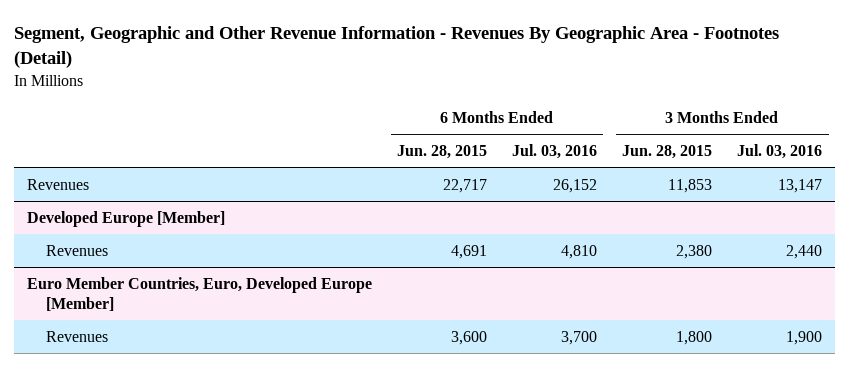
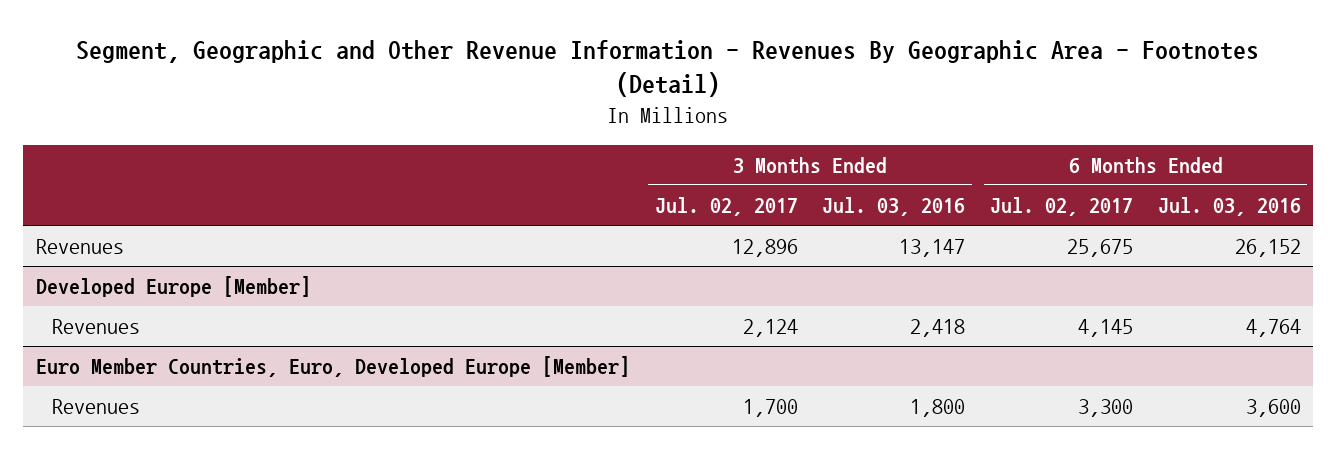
- | 6 Months Ended Jun. 28, 2015 | 6 Months Ended Jul. 03, 2016 | 3 Months Ended Jun. 28, 2015 | 3 Months Ended Jul. 03, 2016
+ | 3 Months Ended Jul. 02, 2017 | 3 Months Ended Jul. 03, 2016 | 6 Months Ended Jul. 02, 2017 | 6 Months Ended Jul. 03, 2016
@ Developed Europe [Member]
- Revenues | 4,691 | 4,810 | 2,380 | 2,440
+ Revenues | 2,124 | 2,418 | 4,145 | 4,764
@ Euro Member Countries, Euro, Developed Europe [Member]
- Revenues | 3,600 | 3,700 | 1,800 | 1,900
+ Revenues | 1,700 | 1,800 | 3,300 | 3,600

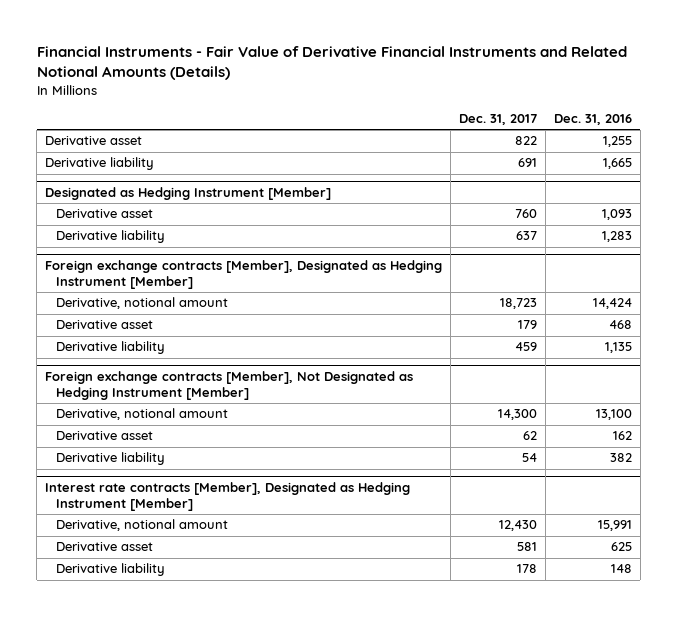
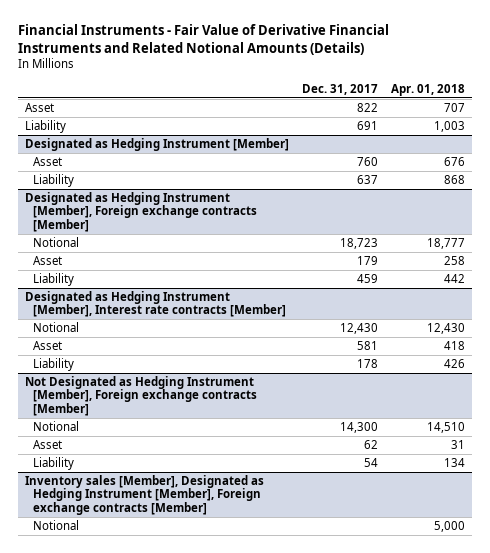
- | Dec. 31, 2017 | Dec. 31, 2016
+ | Dec. 31, 2017 | Apr. 01, 2018
- Derivative asset | 822 | 1,255
- Derivative liability | 691 | 1,665
+ Asset | 822 | 707
+ Liability | 691 | 1,003
@ Designated as Hedging Instrument [Member]
- Derivative asset | 760 | 1,093
- Derivative liability | 637 | 1,283
- Foreign exchange contracts [Member], Designated as Hedging Instrument [Member]
- Derivative, notional amount | 18,723 | 14,424
- Derivative asset | 179 | 468
- Derivative liability | 459 | 1,135
- Foreign exchange contracts [Member], Not Designated as Hedging Instrument [Member]
- Derivative, notional amount | 14,300 | 13,100
- Derivative asset | 62 | 162
- Derivative liability | 54 | 382
- Interest rate contracts [Member], Designated as Hedging Instrument [Member]
- Derivative, notional amount | 12,430 | 15,991
- Derivative asset | 581 | 625
- Derivative liability | 178 | 148
@ Designated as Hedging Instrument [Member]
+ Asset | 760 | 676
+ Liability | 637 | 868
+ Designated as Hedging Instrument [Member], Foreign exchange contracts [Member]
+ Notional | 18,723 | 18,777
+ Asset | 179 | 258
+ Liability | 459 | 442
+ Designated as Hedging Instrument [Member], Interest rate contracts [Member]
+ Notional | 12,430 | 12,430
+ Asset | 581 | 418
+ Liability | 178 | 426
+ Not Designated as Hedging Instrument [Member], Foreign exchange contracts [Member]
+ Notional | 14,300 | 14,510
+ Asset | 62 | 31
+ Liability | 54 | 134
+ Inventory sales [Member], Designated as Hedging Instrument [Member], Foreign exchange contracts [Member]
+ Notional | | 5,000

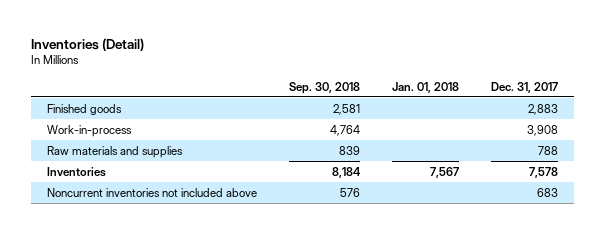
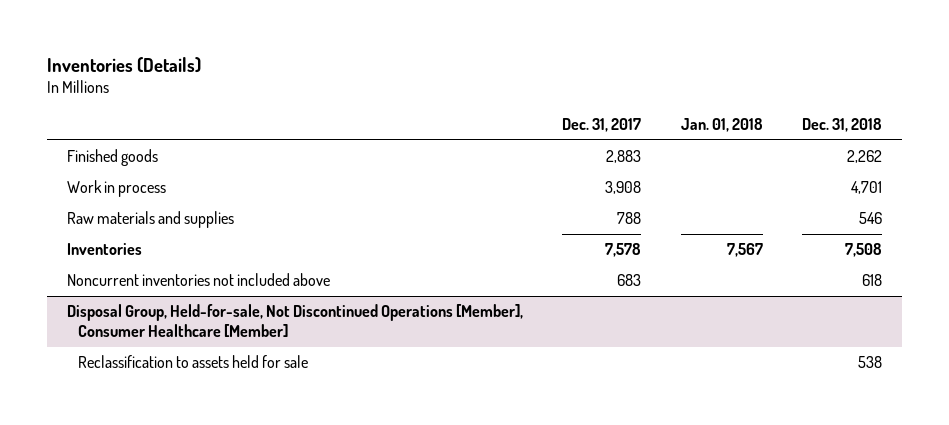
- Inventories (Detail)
+ Inventories (Details)
- | Sep. 30, 2018 | Jan. 01, 2018 | Dec. 31, 2017
+ | Dec. 31, 2017 | Jan. 01, 2018 | Dec. 31, 2018
- Work-in-process | 4,764 | | 3,908
+ Work in process | 3,908 | | 4,701
+ Disposal Group, Held-for-sale, Not Discontinued Operations [Member], Consumer Healthcare [Member]
+ Reclassification to assets held for sale | | | 538

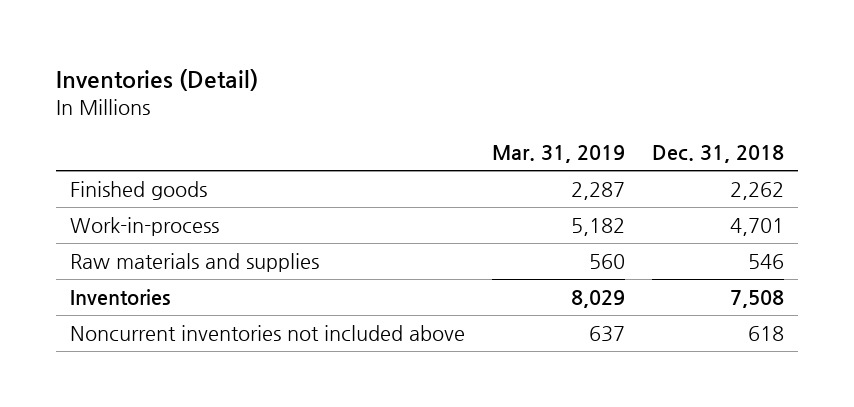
- Inventories (Details)
+ Inventories (Detail)
- | Dec. 31, 2017 | Jan. 01, 2018 | Dec. 31, 2018
+ | Mar. 31, 2019 | Dec. 31, 2018
- Work in process | 3,908 | | 4,701
+ Work-in-process | 5,182 | 4,701
- Disposal Group, Held-for-sale, Not Discontinued Operations [Member], Consumer Healthcare [Member]
- Reclassification to assets held for sale | | | 538

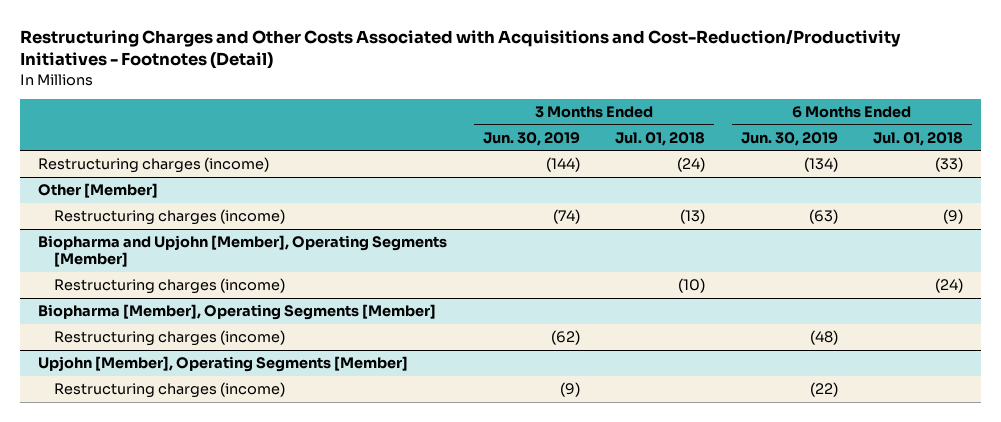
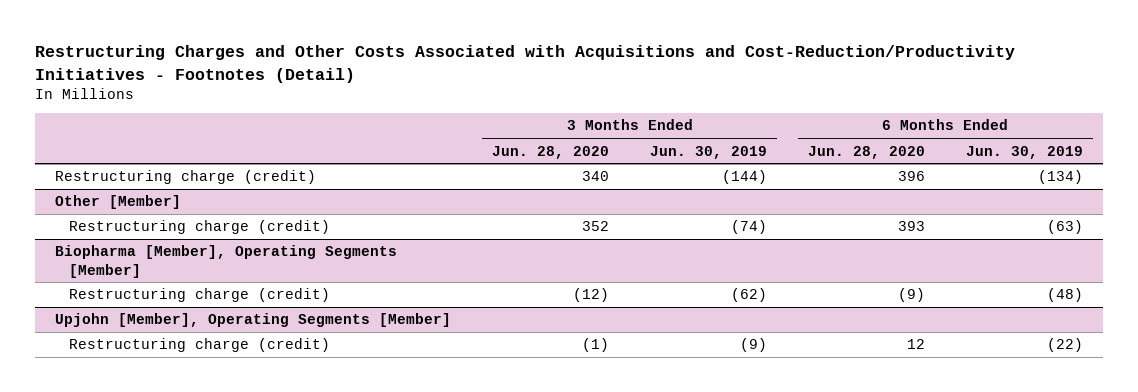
- | 3 Months Ended Jun. 30, 2019 | 3 Months Ended Jul. 01, 2018 | 6 Months Ended Jun. 30, 2019 | 6 Months Ended Jul. 01, 2018
+ | 3 Months Ended Jun. 28, 2020 | 3 Months Ended Jun. 30, 2019 | 6 Months Ended Jun. 28, 2020 | 6 Months Ended Jun. 30, 2019
- Restructuring charges (income) | (144) | (24) | (134) | (33)
+ Restructuring charge (credit) | 340 | (144) | 396 | (134)
@ Other [Member]
- Restructuring charges (income) | (74) | (13) | (63) | (9)
- Biopharma and Upjohn [Member], Operating Segments [Member]
- Restructuring charges (income) | | (10) | | (24)
@ Other [Member]
+ Restructuring charge (credit) | 352 | (74) | 393 | (63)
@ Biopharma [Member], Operating Segments [Member]
- Restructuring charges (income) | (62) | | (48) |
+ Restructuring charge (credit) | (12) | (62) | (9) | (48)
@ Upjohn [Member], Operating Segments [Member]
- Restructuring charges (income) | (9) | | (22) |
+ Restructuring charge (credit) | (1) | (9) | 12 | (22)

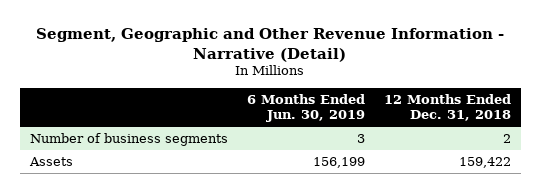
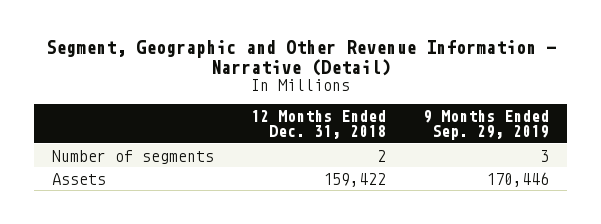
- | 6 Months Ended Jun. 30, 2019 | 12 Months Ended Dec. 31, 2018
+ | 12 Months Ended Dec. 31, 2018 | 9 Months Ended Sep. 29, 2019
- Number of business segments | 3 | 2
+ Number of segments | 2 | 3

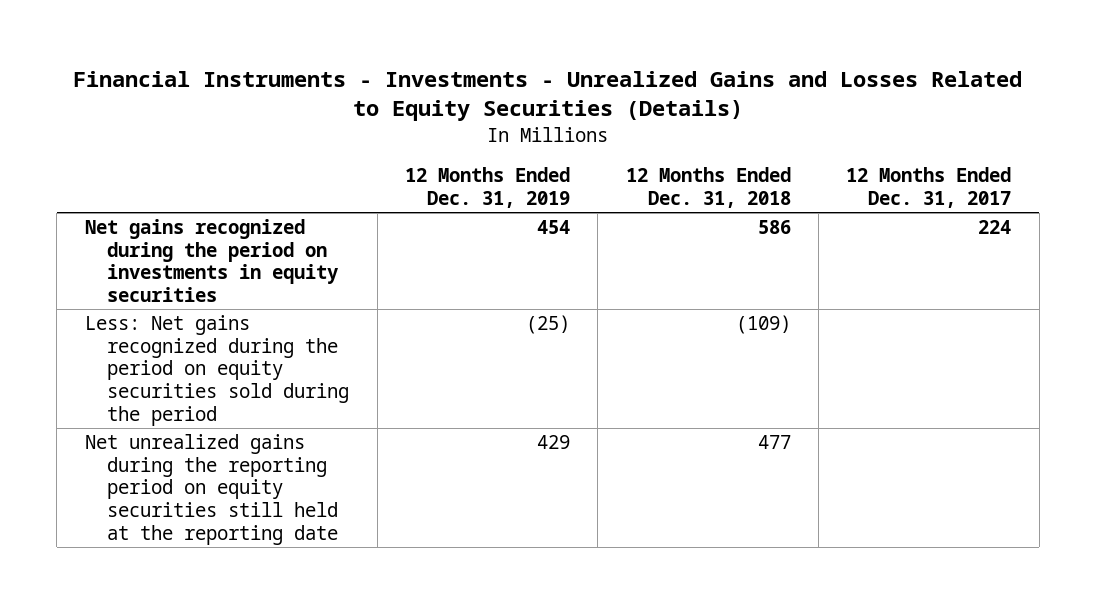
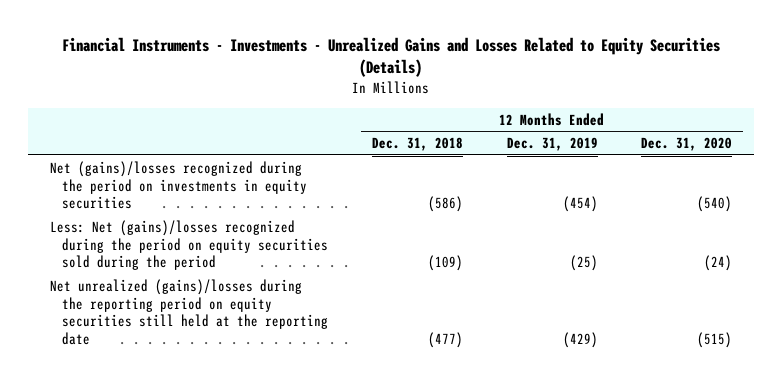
- | 12 Months Ended Dec. 31, 2019 | 12 Months Ended Dec. 31, 2018 | 12 Months Ended Dec. 31, 2017
+ | 12 Months Ended Dec. 31, 2018 | 12 Months Ended Dec. 31, 2019 | 12 Months Ended Dec. 31, 2020
- Net gains recognized during the period on investments in equity securities | 454 | 586 | 224
- Less: Net gains recognized during the period on equity securities sold during the period | (25) | (109) |
- Net unrealized gains during the reporting period on equity securities still held at the reporting date | 429 | 477 |
+ Net (gains)/losses recognized during the period on investments in equity securities | (586) | (454) | (540)
+ Less: Net (gains)/losses recognized during the period on equity securities sold during the period | (109) | (25) | (24)
+ Net unrealized (gains)/losses during the reporting period on equity securities still held at the reporting date | (477) | (429) | (515)

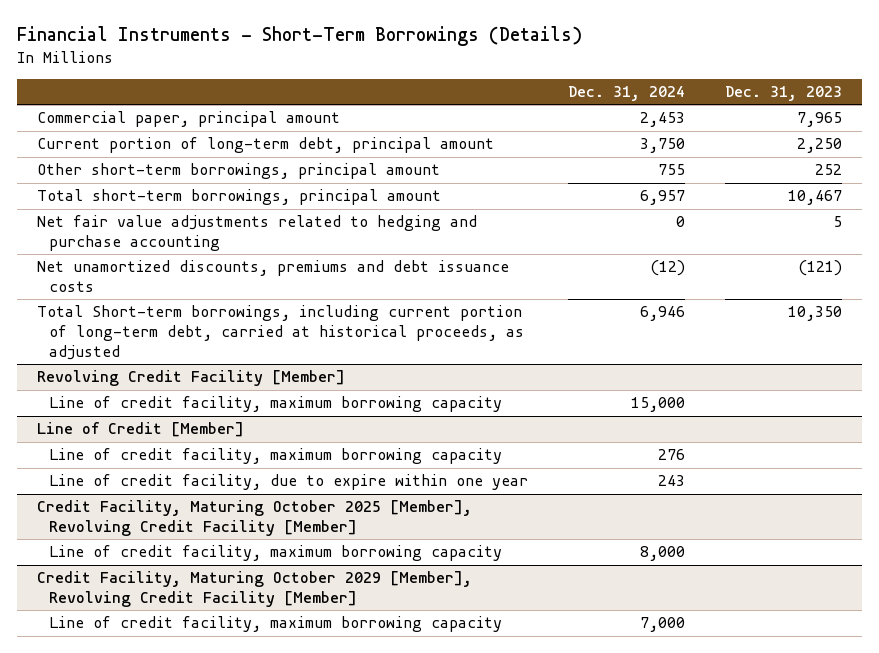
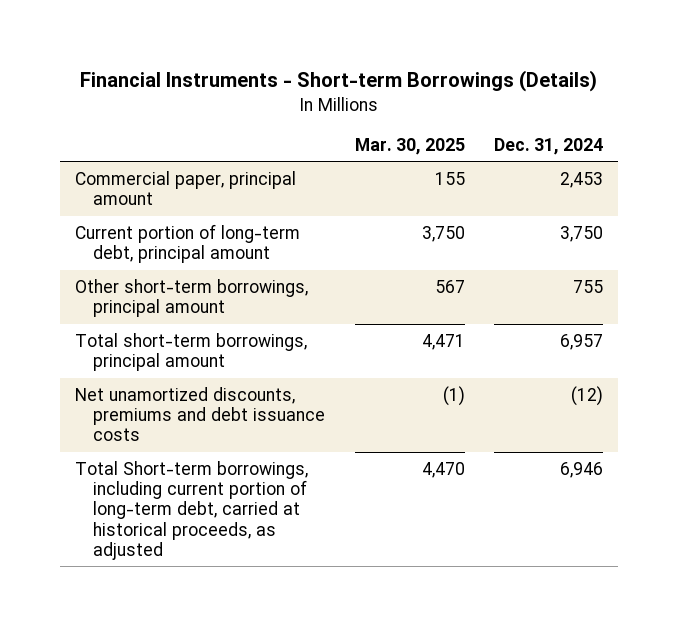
- Financial Instruments - Short-Term Borrowings (Details)
+ Financial Instruments - Short-term Borrowings (Details)
- | Dec. 31, 2024 | Dec. 31, 2023
+ | Mar. 30, 2025 | Dec. 31, 2024
- Net fair value adjustments related to hedging and purchase accounting | 0 | 5
- Revolving Credit Facility [Member]
- Line of credit facility, maximum borrowing capacity | 15,000 |
- Line of Credit [Member]
- Line of credit facility, maximum borrowing capacity | 276 |
- Line of credit facility, due to expire within one year | 243 |
- Credit Facility, Maturing October 2025 [Member], Revolving Credit Facility [Member]
- Line of credit facility, maximum borrowing capacity | 8,000 |
- Credit Facility, Maturing October 2029 [Member], Revolving Credit Facility [Member]
- Line of credit facility, maximum borrowing capacity | 7,000 |

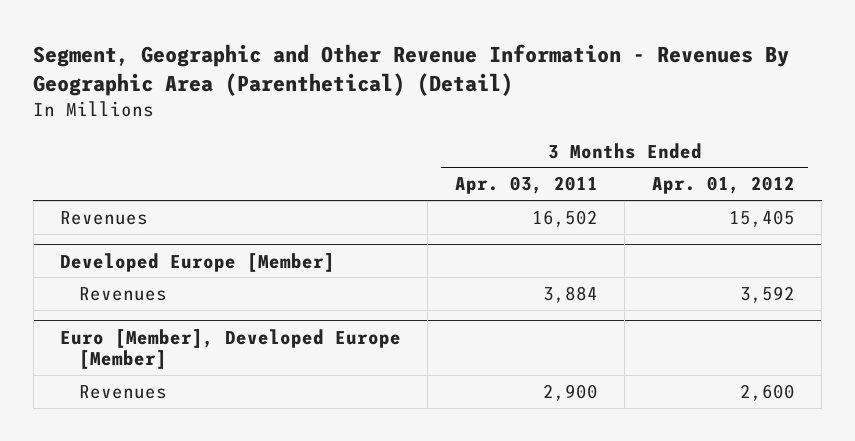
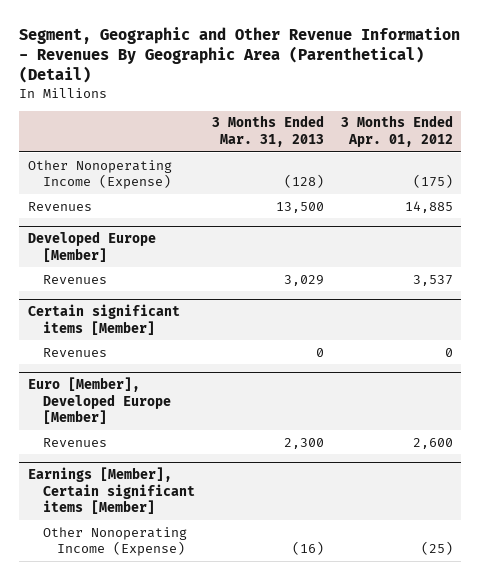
- | 3 Months Ended Apr. 03, 2011 | 3 Months Ended Apr. 01, 2012
+ | 3 Months Ended Mar. 31, 2013 | 3 Months Ended Apr. 01, 2012
- Revenues | 16,502 | 15,405
+ Other Nonoperating Income (Expense) | (128) | (175)
+ Revenues | 13,500 | 14,885
@ Developed Europe [Member]
- Revenues | 3,884 | 3,592
+ Revenues | 3,029 | 3,537
+ Certain significant items [Member]
+ Revenues | 0 | 0
+ Earnings [Member], Certain significant items [Member]
+ Other Nonoperating Income (Expense) | (16) | (25)

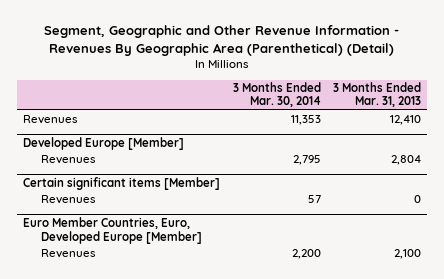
- | 3 Months Ended Mar. 31, 2013 | 3 Months Ended Apr. 01, 2012
+ | 3 Months Ended Mar. 30, 2014 | 3 Months Ended Mar. 31, 2013
- Other Nonoperating Income (Expense) | (128) | (175)
- Revenues | 13,500 | 14,885
+ Revenues | 11,353 | 12,410
@ Developed Europe [Member]
- Revenues | 3,029 | 3,537
+ Revenues | 2,795 | 2,804
- Euro [Member], Developed Europe [Member]
- Revenues | 2,300 | 2,600
- Earnings [Member], Certain significant items [Member]
- Other Nonoperating Income (Expense) | (16) | (25)
+ Euro Member Countries, Euro, Developed Europe [Member]
+ Revenues | 2,200 | 2,100

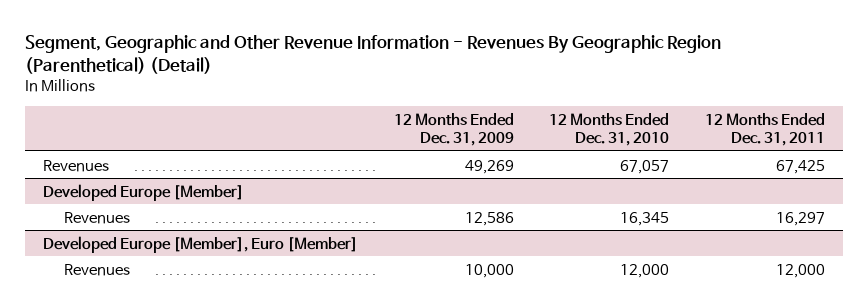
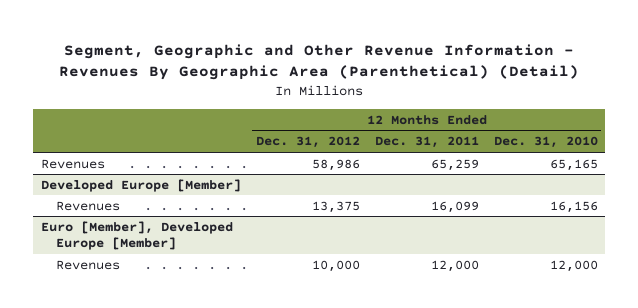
- Segment, Geographic and Other Revenue Information - Revenues By Geographic Region (Parenthetical) (Detail)
+ Segment, Geographic and Other Revenue Information - Revenues By Geographic Area (Parenthetical) (Detail)
- | 12 Months Ended Dec. 31, 2009 | 12 Months Ended Dec. 31, 2010 | 12 Months Ended Dec. 31, 2011
+ | 12 Months Ended Dec. 31, 2012 | 12 Months Ended Dec. 31, 2011 | 12 Months Ended Dec. 31, 2010
- Revenues | 49,269 | 67,057 | 67,425
+ Revenues | 58,986 | 65,259 | 65,165
@ Developed Europe [Member]
- Revenues | 12,586 | 16,345 | 16,297
- Developed Europe [Member], Euro [Member]
@ Developed Europe [Member]
+ Revenues | 13,375 | 16,099 | 16,156
+ Euro [Member], Developed Europe [Member]

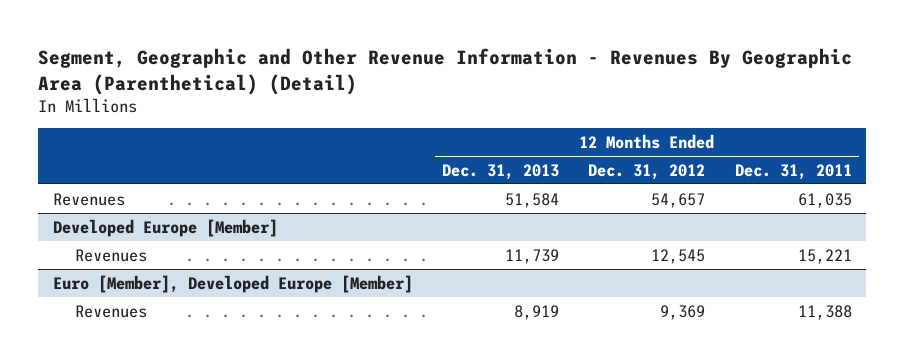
- | 12 Months Ended Dec. 31, 2012 | 12 Months Ended Dec. 31, 2011 | 12 Months Ended Dec. 31, 2010
+ | 12 Months Ended Dec. 31, 2013 | 12 Months Ended Dec. 31, 2012 | 12 Months Ended Dec. 31, 2011
- Revenues | 58,986 | 65,259 | 65,165
+ Revenues | 51,584 | 54,657 | 61,035
@ Developed Europe [Member]
- Revenues | 13,375 | 16,099 | 16,156
+ Revenues | 11,739 | 12,545 | 15,221
@ Euro [Member], Developed Europe [Member]
- Revenues | 10,000 | 12,000 | 12,000
+ Revenues | 8,919 | 9,369 | 11,388

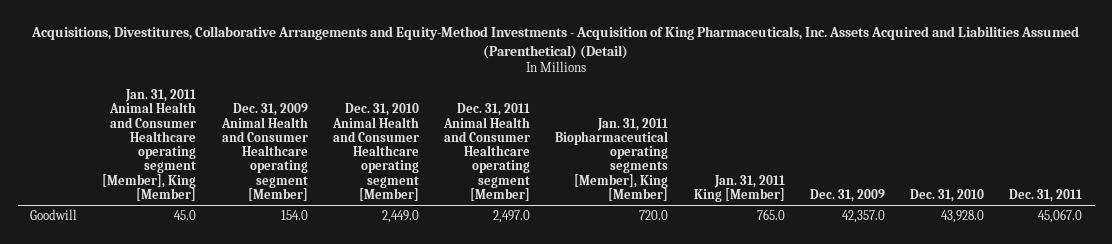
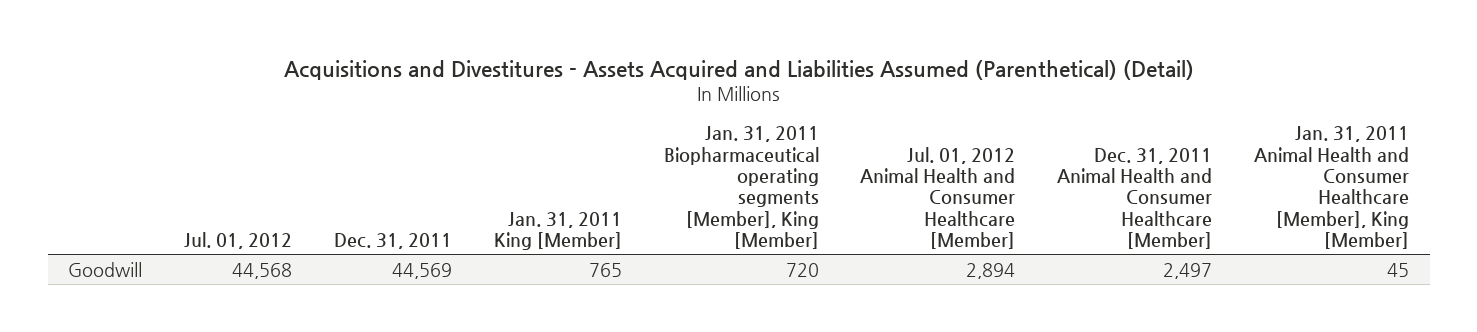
- Acquisitions, Divestitures, Collaborative Arrangements and Equity-Method Investments - Acquisition of King Pharmaceuticals, Inc. Assets Acquired and Liabilities Assumed (Parenthetical) (Detail)
+ Acquisitions and Divestitures - Assets Acquired and Liabilities Assumed (Parenthetical) (Detail)
- | Jan. 31, 2011 Animal Health and Consumer Healthcare operating segment [Member], King [Member] | Dec. 31, 2009 Animal Health and Consumer Healthcare operating segment [Member] | Dec. 31, 2010 Animal Health and Consumer Healthcare operating segment [Member] | Dec. 31, 2011 Animal Health and Consumer Healthcare operating segment [Member] | Jan. 31, 2011 Biopharmaceutical operating segments [Member], King [Member] | Jan. 31, 2011 King [Member] | Dec. 31, 2009 | Dec. 31, 2010 | Dec. 31, 2011
+ | Jul. 01, 2012 | Dec. 31, 2011 | Jan. 31, 2011 King [Member] | Jan. 31, 2011 Biopharmaceutical operating segments [Member], King [Member] | Jul. 01, 2012 Animal Health and Consumer Healthcare [Member] | Dec. 31, 2011 Animal Health and Consumer Healthcare [Member] | Jan. 31, 2011 Animal Health and Consumer Healthcare [Member], King [Member]
- Goodwill | 45.0 | 154.0 | 2,449.0 | 2,497.0 | 720.0 | 765.0 | 42,357.0 | 43,928.0 | 45,067.0
+ Goodwill | 44,568 | 44,569 | 765 | 720 | 2,894 | 2,497 | 45

